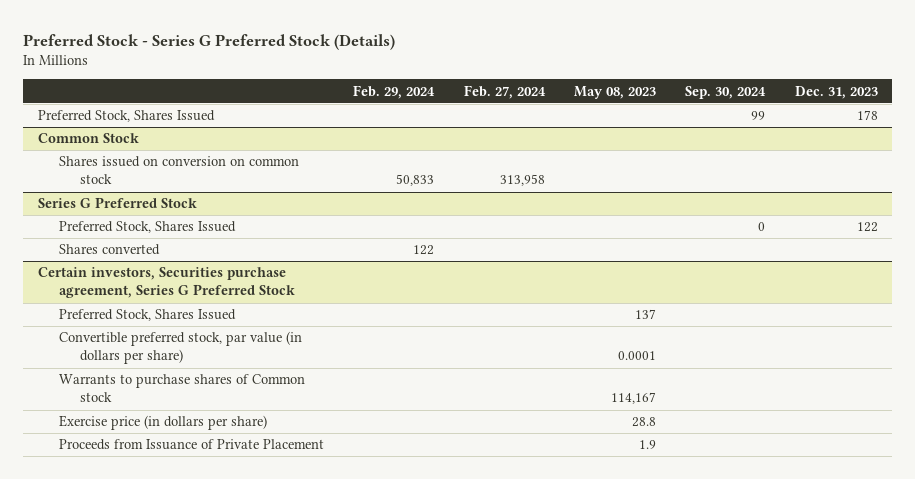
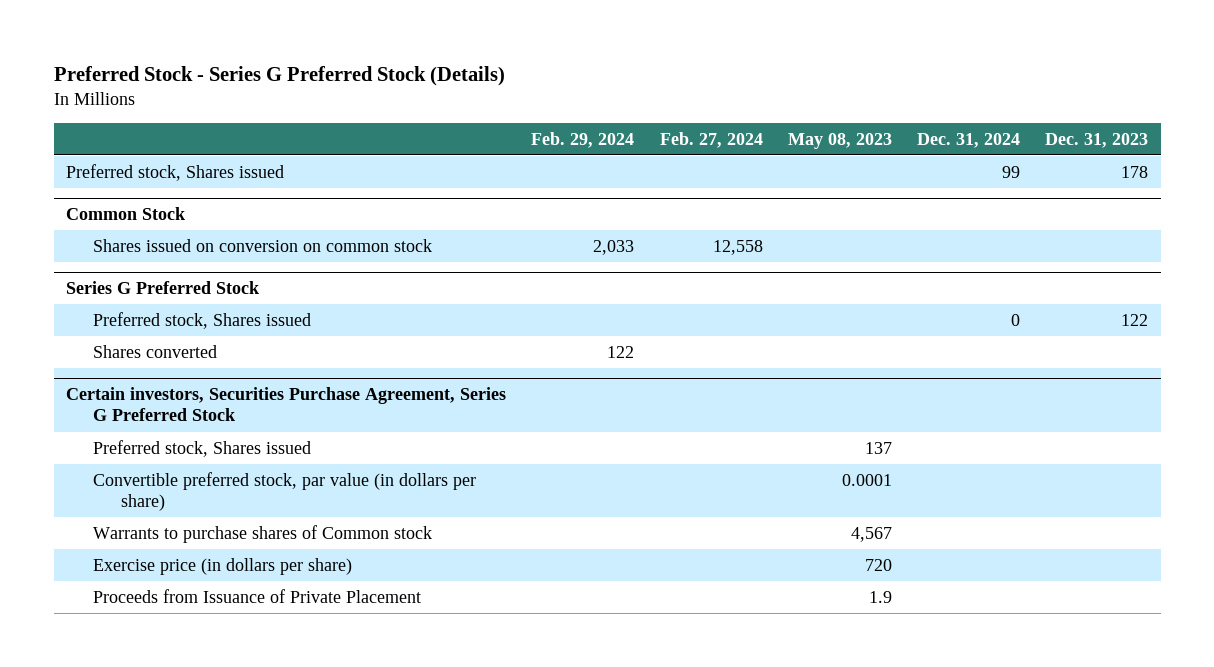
- | Feb. 29, 2024 | Feb. 27, 2024 | May 08, 2023 | Sep. 30, 2024 | Dec. 31, 2023
+ | Feb. 29, 2024 | Feb. 27, 2024 | May 08, 2023 | Dec. 31, 2024 | Dec. 31, 2023
- Preferred Stock, Shares Issued | | | | 99 | 178
+ Preferred stock, Shares issued | | | | 99 | 178
@ Common Stock
- Shares issued on conversion on common stock | 50,833 | 313,958 | | |
+ Shares issued on conversion on common stock | 2,033 | 12,558 | | |
@ Series G Preferred Stock
- Preferred Stock, Shares Issued | | | | 0 | 122
+ Preferred stock, Shares issued | | | | 0 | 122
- Certain investors, Securities purchase agreement, Series G Preferred Stock
- Preferred Stock, Shares Issued | | | 137 | |
+ Certain investors, Securities Purchase Agreement, Series G Preferred Stock
+ Preferred stock, Shares issued | | | 137 | |
- Warrants to purchase shares of Common stock | | | 114,167 | |
- Exercise price (in dollars per share) | | | 28.8 | |
+ Warrants to purchase shares of Common stock | | | 4,567 | |
+ Exercise price (in dollars per share) | | | 720 | |

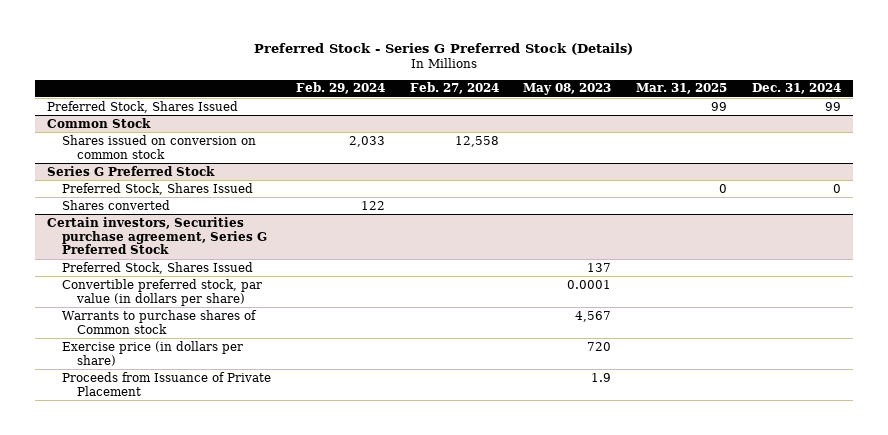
- | Feb. 29, 2024 | Feb. 27, 2024 | May 08, 2023 | Dec. 31, 2024 | Dec. 31, 2023
+ | Feb. 29, 2024 | Feb. 27, 2024 | May 08, 2023 | Mar. 31, 2025 | Dec. 31, 2024
- Preferred stock, Shares issued | | | | 99 | 178
+ Preferred Stock, Shares Issued | | | | 99 | 99
@ Series G Preferred Stock
- Preferred stock, Shares issued | | | | 0 | 122
+ Preferred Stock, Shares Issued | | | | 0 | 0
- Certain investors, Securities Purchase Agreement, Series G Preferred Stock
- Preferred stock, Shares issued | | | 137 | |
+ Certain investors, Securities purchase agreement, Series G Preferred Stock
+ Preferred Stock, Shares Issued | | | 137 | |

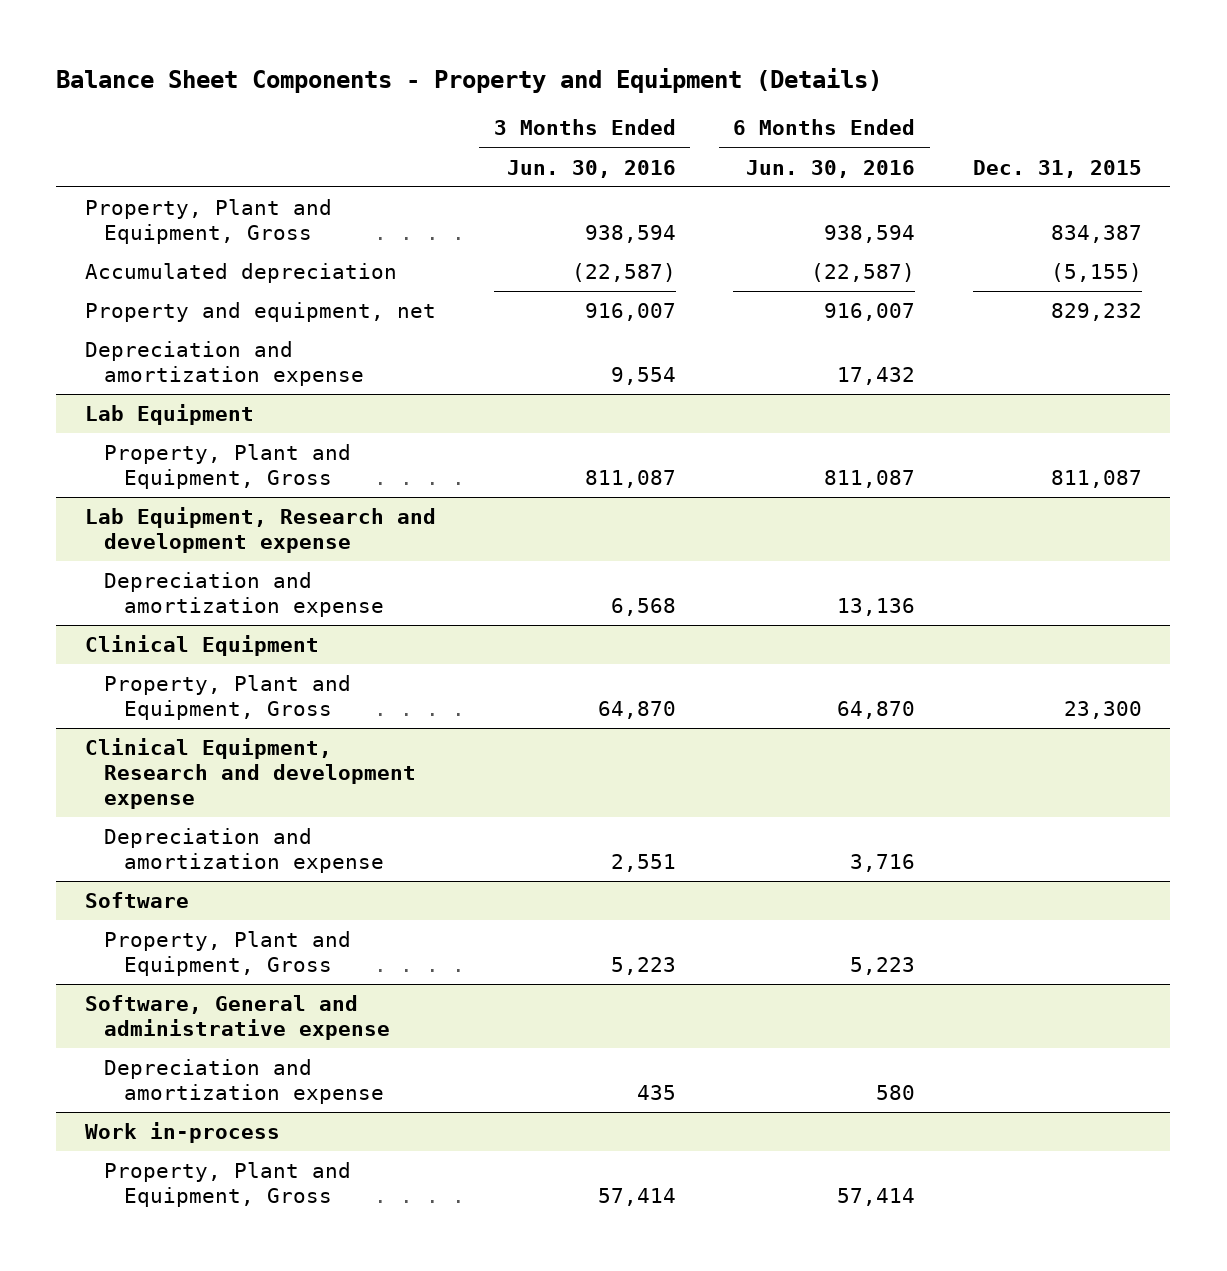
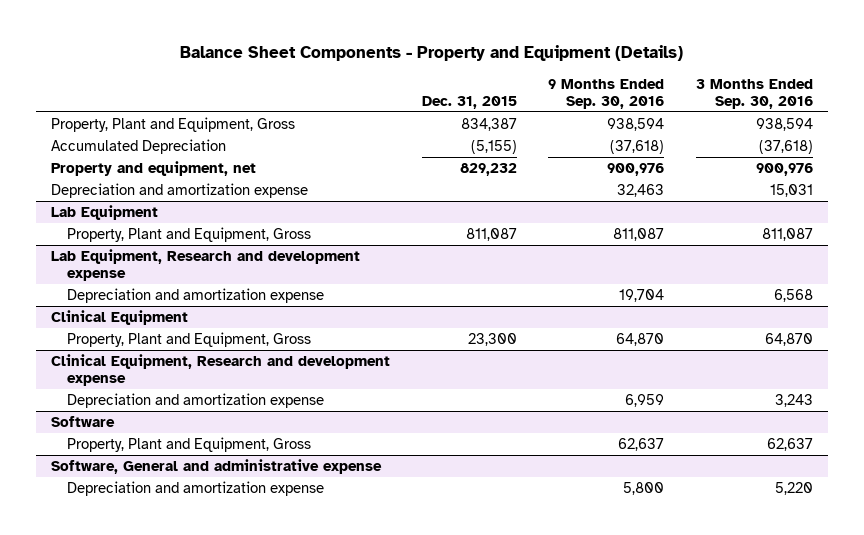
- | 3 Months Ended Jun. 30, 2016 | 6 Months Ended Jun. 30, 2016 | Dec. 31, 2015
+ | Dec. 31, 2015 | 9 Months Ended Sep. 30, 2016 | 3 Months Ended Sep. 30, 2016
- Accumulated depreciation | (22,587) | (22,587) | (5,155)
+ Accumulated Depreciation | (5,155) | (37,618) | (37,618)
- Work in-process
- Property, Plant and Equipment, Gross | 57,414 | 57,414 |

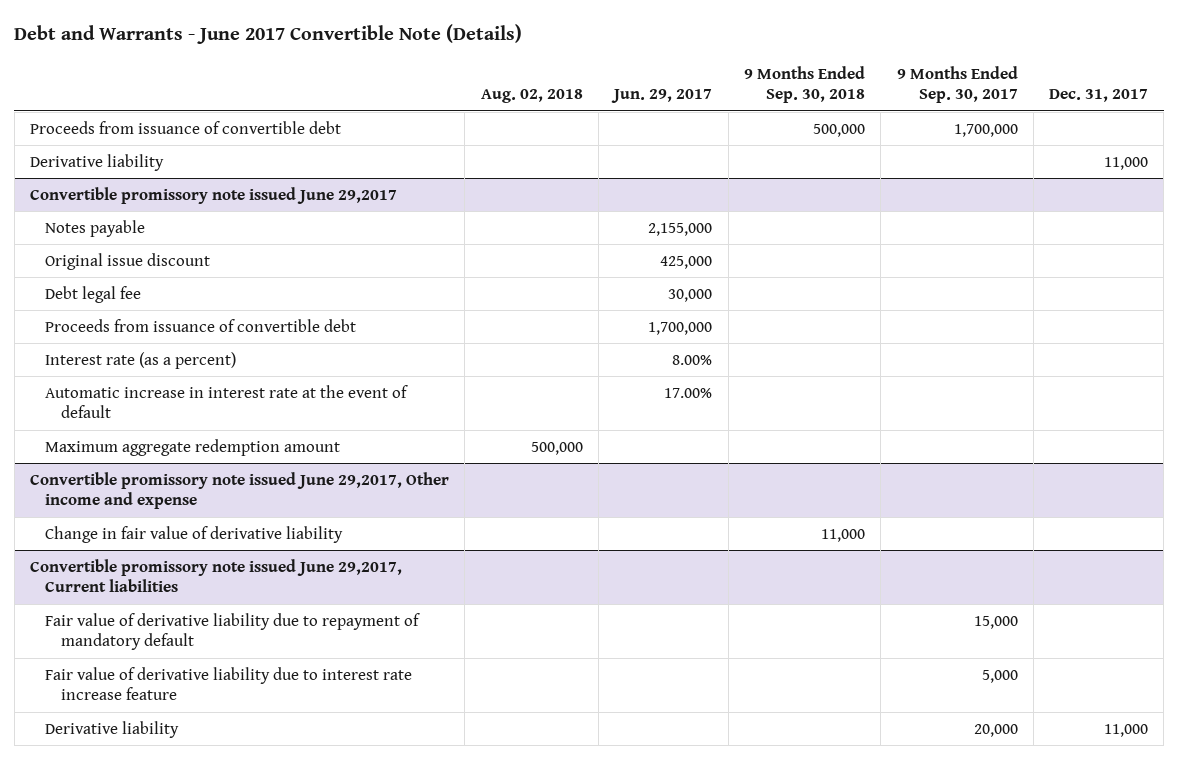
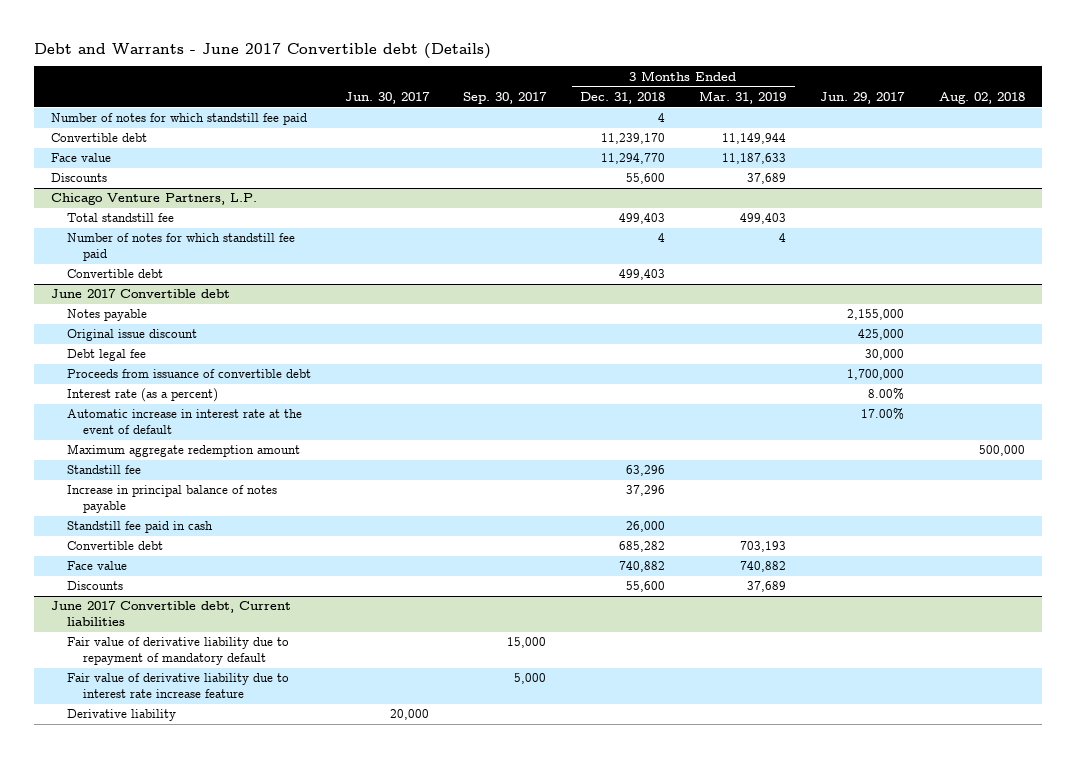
- Debt and Warrants - June 2017 Convertible Note (Details)
+ Debt and Warrants - June 2017 Convertible debt (Details)
- | Aug. 02, 2018 | Jun. 29, 2017 | 9 Months Ended Sep. 30, 2018 | 9 Months Ended Sep. 30, 2017 | Dec. 31, 2017
+ | Jun. 30, 2017 | Sep. 30, 2017 | 3 Months Ended Dec. 31, 2018 | 3 Months Ended Mar. 31, 2019 | Jun. 29, 2017 | Aug. 02, 2018
- Proceeds from issuance of convertible debt | | | 500,000 | 1,700,000 |
- Derivative liability | | | | | 11,000
- Convertible promissory note issued June 29,2017
+ Number of notes for which standstill fee paid | | | 4 | | |
+ Convertible debt | | | 11,239,170 | 11,149,944 | |
+ Face value | | | 11,294,770 | 11,187,633 | |
+ Discounts | | | 55,600 | 37,689 | |
+ Chicago Venture Partners, L.P.
+ Total standstill fee | | | 499,403 | 499,403 | |
+ Number of notes for which standstill fee paid | | | 4 | 4 | |
+ Convertible debt | | | 499,403 | | |
+ June 2017 Convertible debt
- Convertible promissory note issued June 29,2017, Other income and expense
- Change in fair value of derivative liability | | | 11,000 | |
- Convertible promissory note issued June 29,2017, Current liabilities
+ Standstill fee | | | 63,296 | | |
+ Increase in principal balance of notes payable | | | 37,296 | | |
+ Standstill fee paid in cash | | | 26,000 | | |
+ Convertible debt | | | 685,282 | 703,193 | |
+ Face value | | | 740,882 | 740,882 | |
+ Discounts | | | 55,600 | 37,689 | |
+ June 2017 Convertible debt, Current liabilities

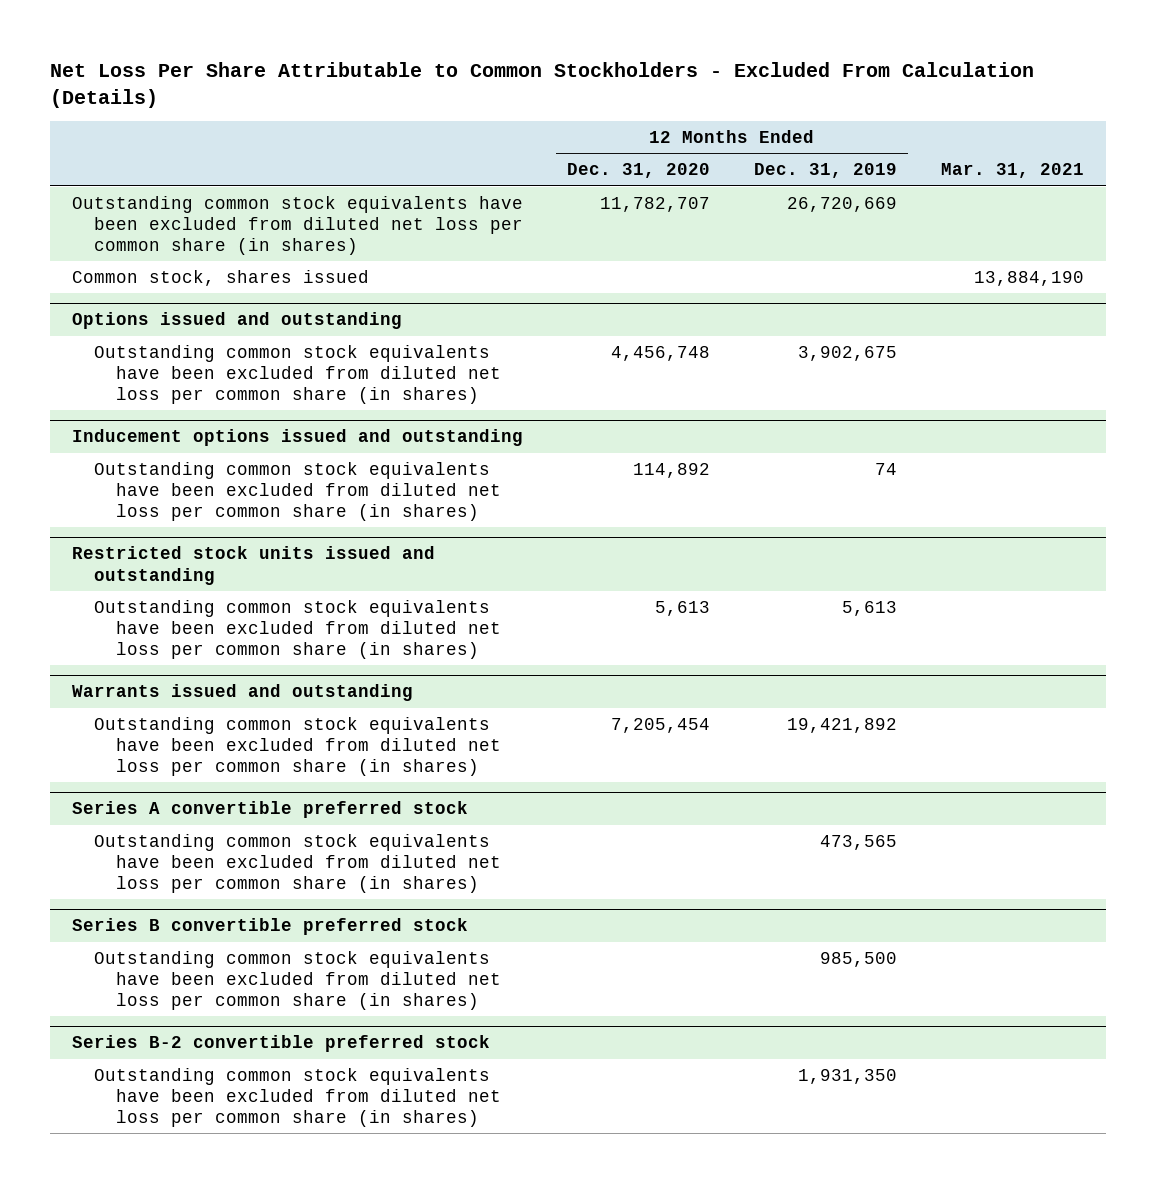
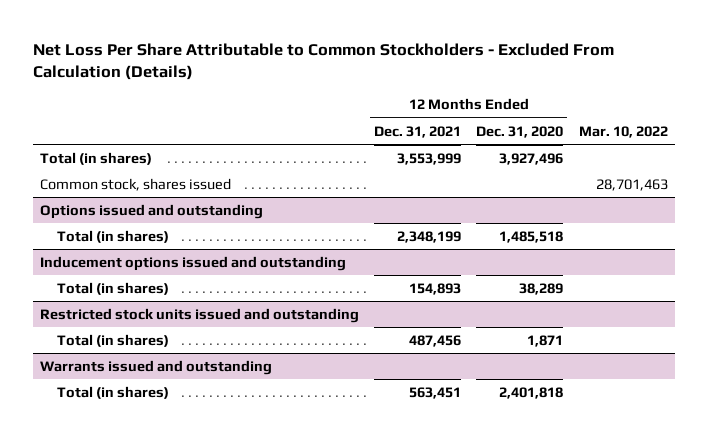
- | 12 Months Ended Dec. 31, 2020 | 12 Months Ended Dec. 31, 2019 | Mar. 31, 2021
+ | 12 Months Ended Dec. 31, 2021 | 12 Months Ended Dec. 31, 2020 | Mar. 10, 2022
- Outstanding common stock equivalents have been excluded from diluted net loss per common share (in shares) | 11,782,707 | 26,720,669 |
+ Total (in shares) | 3,553,999 | 3,927,496 |
@ Options issued and outstanding
- Outstanding common stock equivalents have been excluded from diluted net loss per common share (in shares) | 4,456,748 | 3,902,675 |
+ Total (in shares) | 2,348,199 | 1,485,518 |
@ Inducement options issued and outstanding
- Outstanding common stock equivalents have been excluded from diluted net loss per common share (in shares) | 114,892 | 74 |
+ Total (in shares) | 154,893 | 38,289 |
@ Restricted stock units issued and outstanding
- Outstanding common stock equivalents have been excluded from diluted net loss per common share (in shares) | 5,613 | 5,613 |
+ Total (in shares) | 487,456 | 1,871 |
@ Warrants issued and outstanding
- Outstanding common stock equivalents have been excluded from diluted net loss per common share (in shares) | 7,205,454 | 19,421,892 |
- Series A convertible preferred stock
- Outstanding common stock equivalents have been excluded from diluted net loss per common share (in shares) | | 473,565 |
- Series B convertible preferred stock
- Outstanding common stock equivalents have been excluded from diluted net loss per common share (in shares) | | 985,500 |
- Series B-2 convertible preferred stock
- Outstanding common stock equivalents have been excluded from diluted net loss per common share (in shares) | | 1,931,350 |
@ Warrants issued and outstanding
+ Total (in shares) | 563,451 | 2,401,818 |

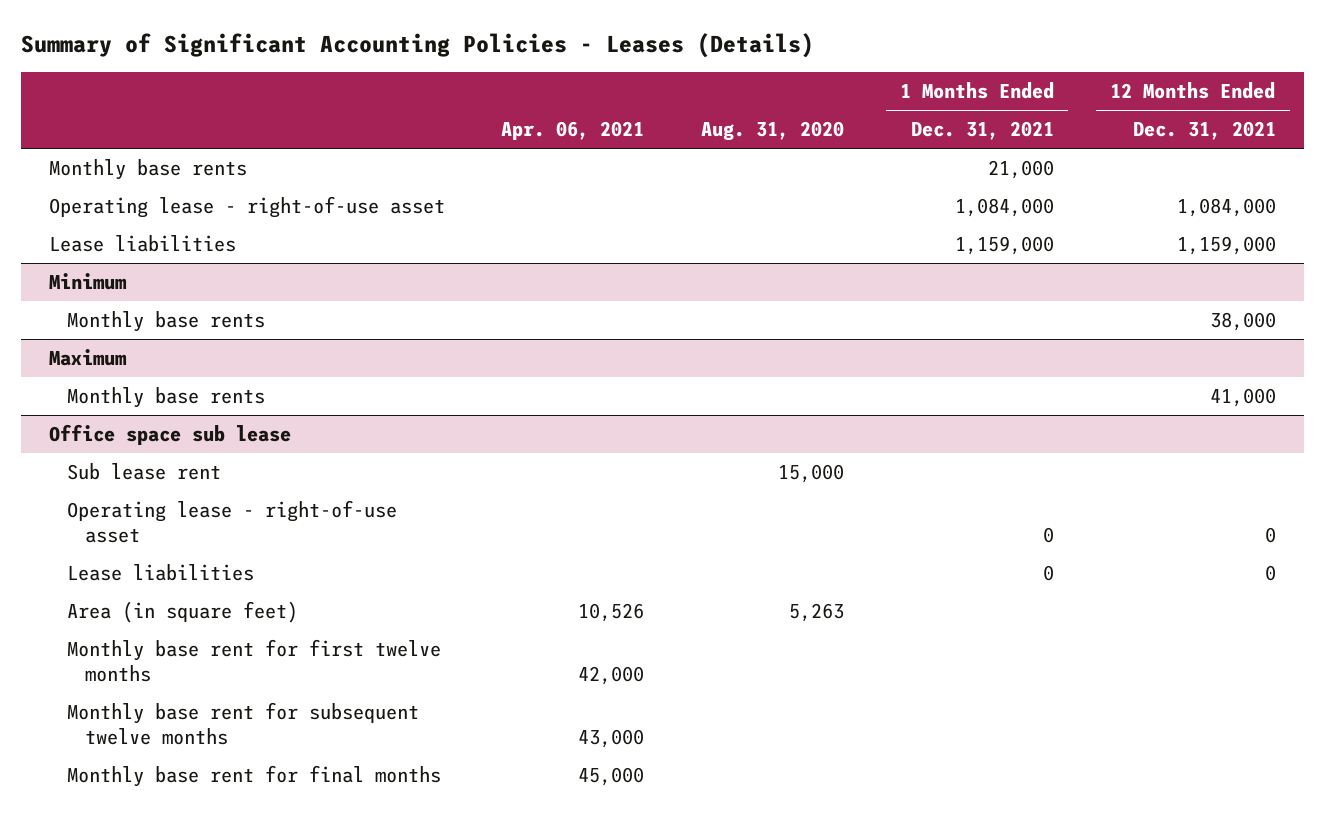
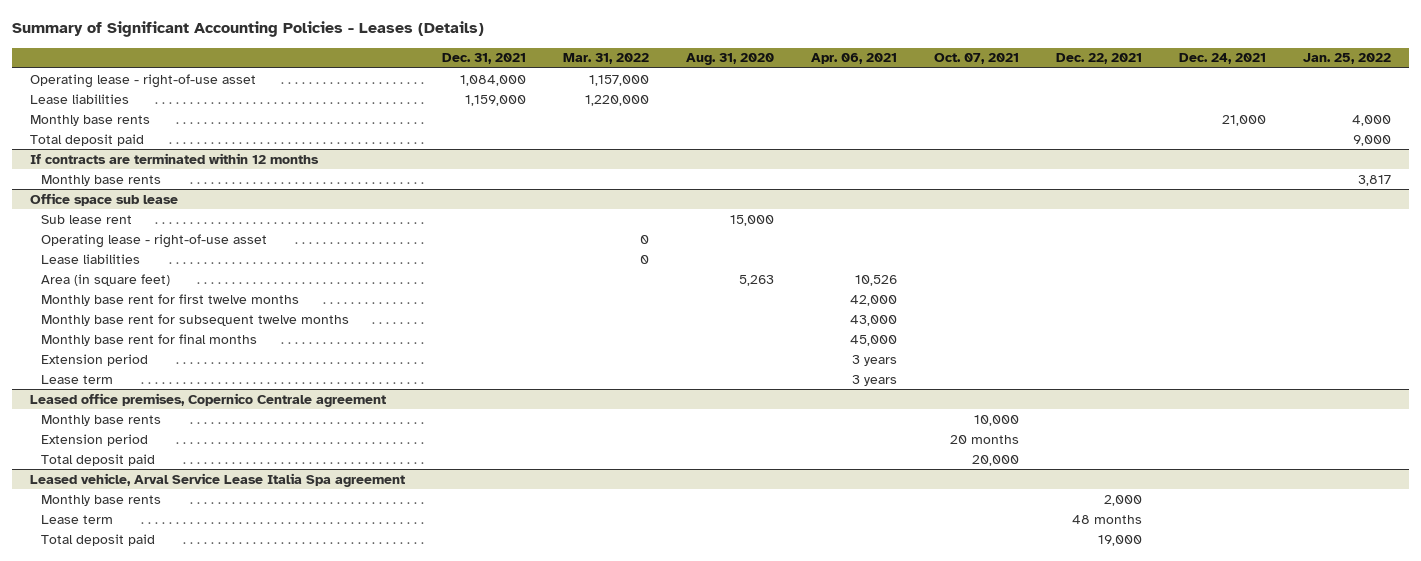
- | Apr. 06, 2021 | Aug. 31, 2020 | 1 Months Ended Dec. 31, 2021 | 12 Months Ended Dec. 31, 2021
+ | Dec. 31, 2021 | Mar. 31, 2022 | Aug. 31, 2020 | Apr. 06, 2021 | Oct. 07, 2021 | Dec. 22, 2021 | Dec. 24, 2021 | Jan. 25, 2022
- Minimum
- Monthly base rents | | | | 38,000
- Maximum
- Monthly base rents | | | | 41,000
moved down: Monthly base rents | | | | | | | 21,000 | 4,000
+ Total deposit paid | | | | | | | | 9,000
+ If contracts are terminated within 12 months
+ Monthly base rents | | | | | | | | 3,817
@ Office space sub lease
+ Extension period | | | | 3 years | | | |
+ Lease term | | | | 3 years | | | |
+ Leased office premises, Copernico Centrale agreement
+ Monthly base rents | | | | | 10,000 | | |
+ Extension period | | | | | 20 months | | |
+ Total deposit paid | | | | | 20,000 | | |
+ Leased vehicle, Arval Service Lease Italia Spa agreement
+ Monthly base rents | | | | | | 2,000 | |
+ Lease term | | | | | | 48 months | |
+ Total deposit paid | | | | | | 19,000 | |

